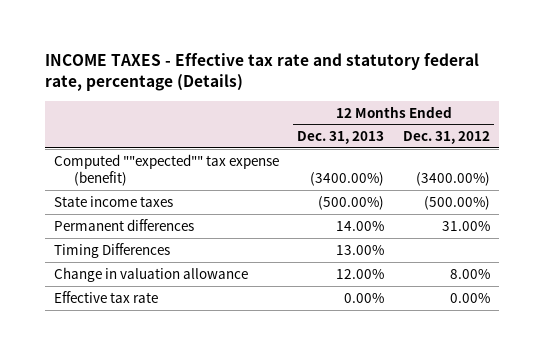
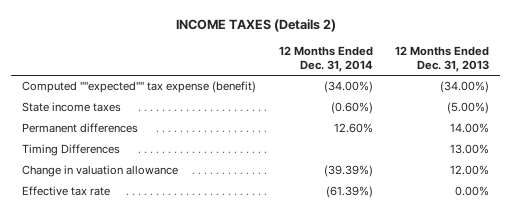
- INCOME TAXES - Effective tax rate and statutory federal rate, percentage (Details)
+ INCOME TAXES (Details 2)
- | 12 Months Ended Dec. 31, 2013 | 12 Months Ended Dec. 31, 2012
+ | 12 Months Ended Dec. 31, 2014 | 12 Months Ended Dec. 31, 2013
- Computed ""expected"" tax expense (benefit) | (3400.00%) | (3400.00%)
- State income taxes | (500.00%) | (500.00%)
+ Computed ""expected"" tax expense (benefit) | (34.00%) | (34.00%)
+ State income taxes | (0.60%) | (5.00%)

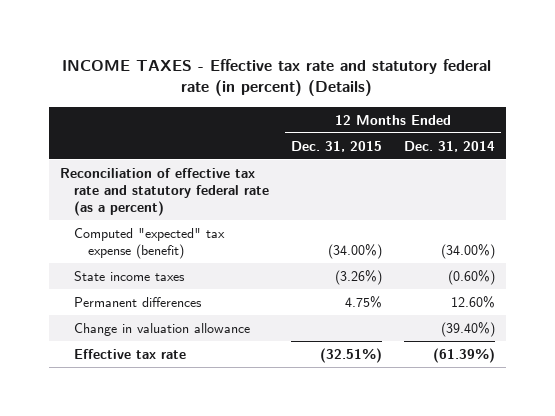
- INCOME TAXES (Details 2)
+ INCOME TAXES - Effective tax rate and statutory federal rate (in percent) (Details)
- | 12 Months Ended Dec. 31, 2014 | 12 Months Ended Dec. 31, 2013
+ | 12 Months Ended Dec. 31, 2015 | 12 Months Ended Dec. 31, 2014
- Computed ""expected"" tax expense (benefit) | (34.00%) | (34.00%)
+ Reconciliation of effective tax rate and statutory federal rate (as a percent)
+ Computed "expected" tax expense (benefit) | (34.00%) | (34.00%)
- Timing Differences | | 13.00%
- Change in valuation allowance | (39.39%) | 12.00%
+ Change in valuation allowance | | (39.40%)

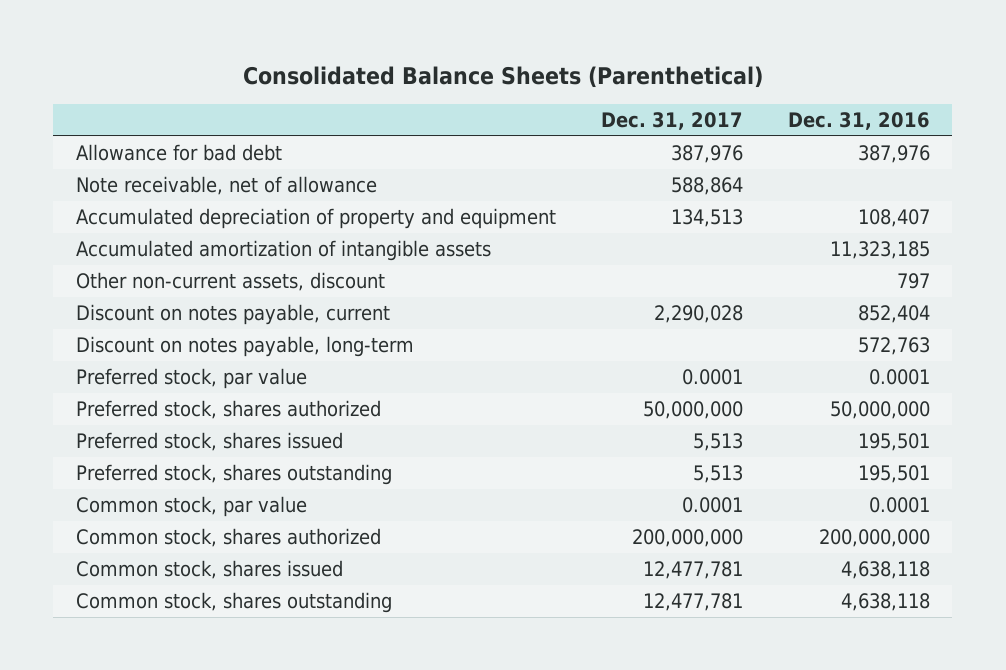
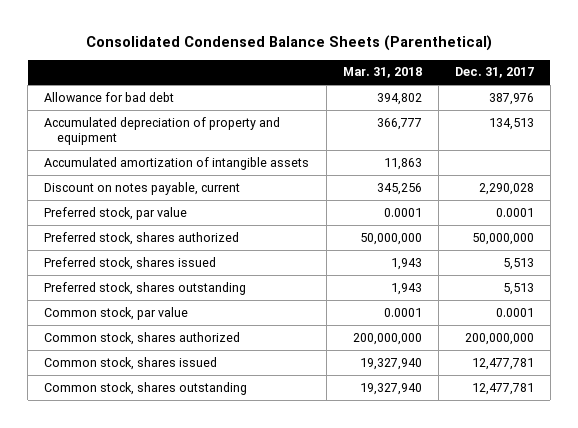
- Consolidated Balance Sheets (Parenthetical)
+ Consolidated Condensed Balance Sheets (Parenthetical)
- | Dec. 31, 2017 | Dec. 31, 2016
+ | Mar. 31, 2018 | Dec. 31, 2017
- Note receivable, net of allowance | 588,864 |
- Other non-current assets, discount | | 797
- Discount on notes payable, long-term | | 572,763

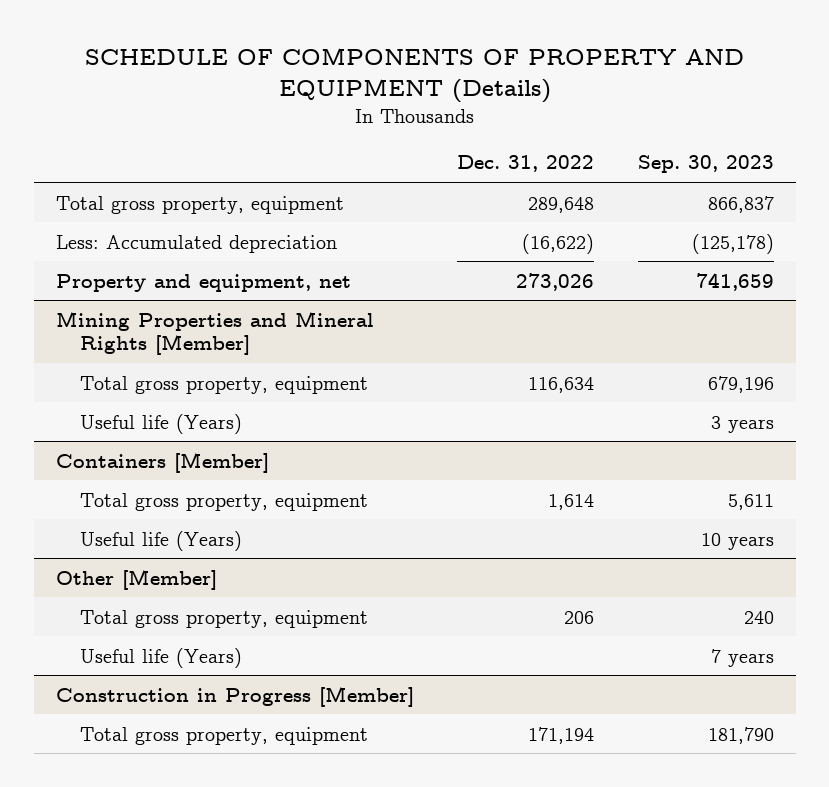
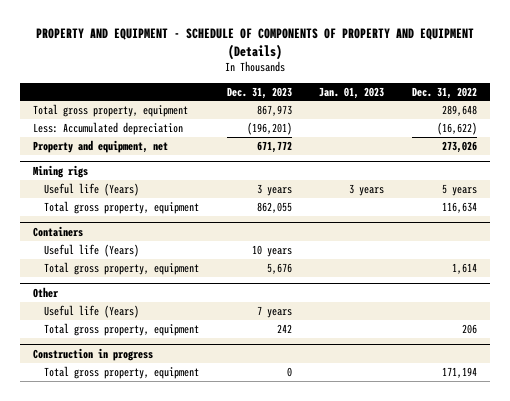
- SCHEDULE OF COMPONENTS OF PROPERTY AND EQUIPMENT (Details)
+ PROPERTY AND EQUIPMENT - SCHEDULE OF COMPONENTS OF PROPERTY AND EQUIPMENT (Details)
- | Dec. 31, 2022 | Sep. 30, 2023
+ | Dec. 31, 2023 | Jan. 01, 2023 | Dec. 31, 2022
- Mining Properties and Mineral Rights [Member]
+ Mining rigs
+ Useful life (Years) | 3 years | 3 years | 5 years
+ Containers
- Containers [Member]
+ Other
- Other [Member]
- Useful life (Years) | | 7 years
- Construction in Progress [Member]
+ Construction in progress

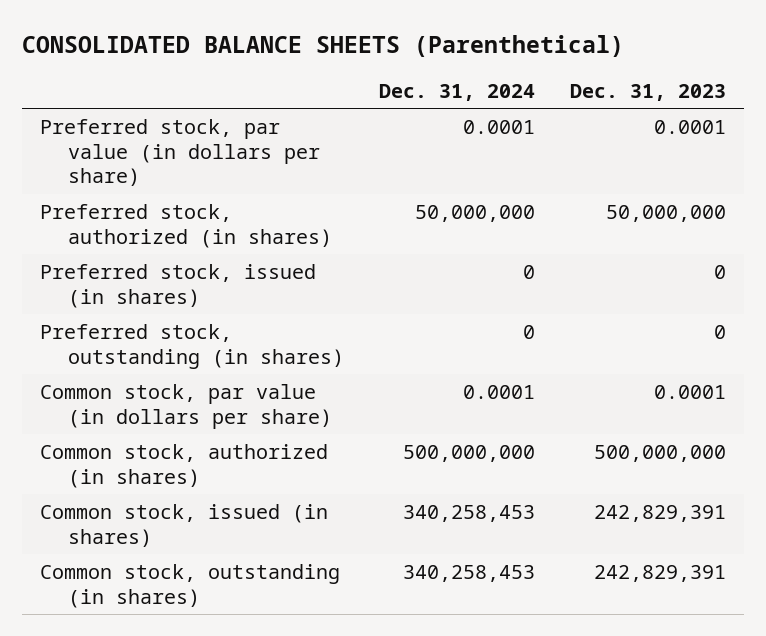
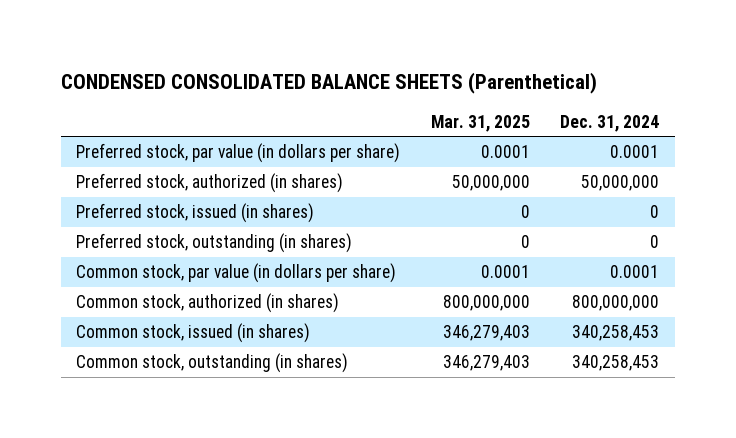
- CONSOLIDATED BALANCE SHEETS (Parenthetical)
+ CONDENSED CONSOLIDATED BALANCE SHEETS (Parenthetical)
- | Dec. 31, 2024 | Dec. 31, 2023
+ | Mar. 31, 2025 | Dec. 31, 2024
- Common stock, authorized (in shares) | 500,000,000 | 500,000,000
+ Common stock, authorized (in shares) | 800,000,000 | 800,000,000

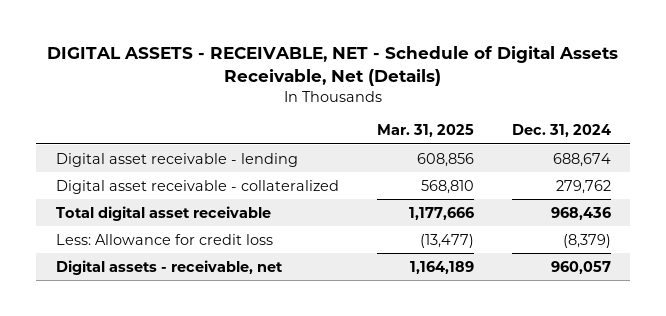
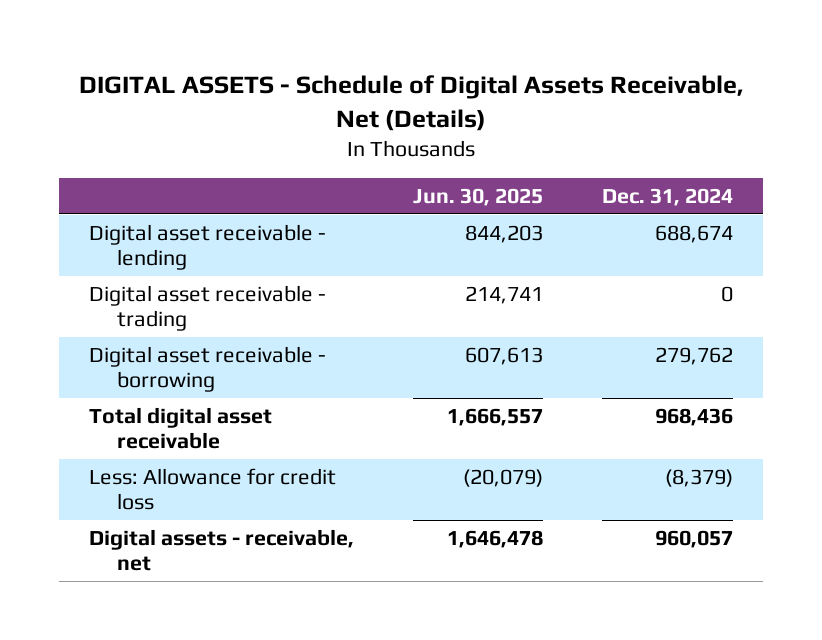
- DIGITAL ASSETS - RECEIVABLE, NET - Schedule of Digital Assets Receivable, Net (Details)
+ DIGITAL ASSETS - Schedule of Digital Assets Receivable, Net (Details)
- | Mar. 31, 2025 | Dec. 31, 2024
+ | Jun. 30, 2025 | Dec. 31, 2024
- Digital asset receivable - collateralized | 568,810 | 279,762
+ Digital asset receivable - trading | 214,741 | 0
+ Digital asset receivable - borrowing | 607,613 | 279,762

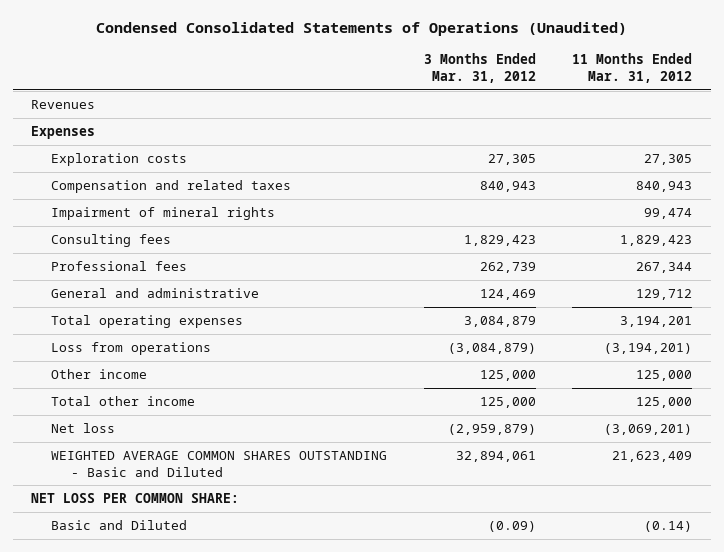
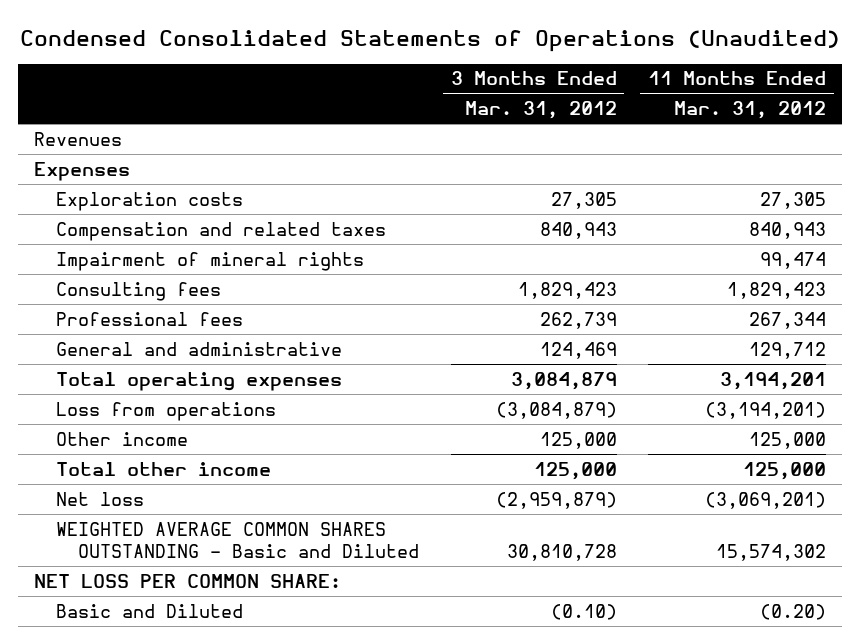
- WEIGHTED AVERAGE COMMON SHARES OUTSTANDING - Basic and Diluted | 32,894,061 | 21,623,409
+ WEIGHTED AVERAGE COMMON SHARES OUTSTANDING - Basic and Diluted | 30,810,728 | 15,574,302
- Basic and Diluted | (0.09) | (0.14)
+ Basic and Diluted | (0.10) | (0.20)

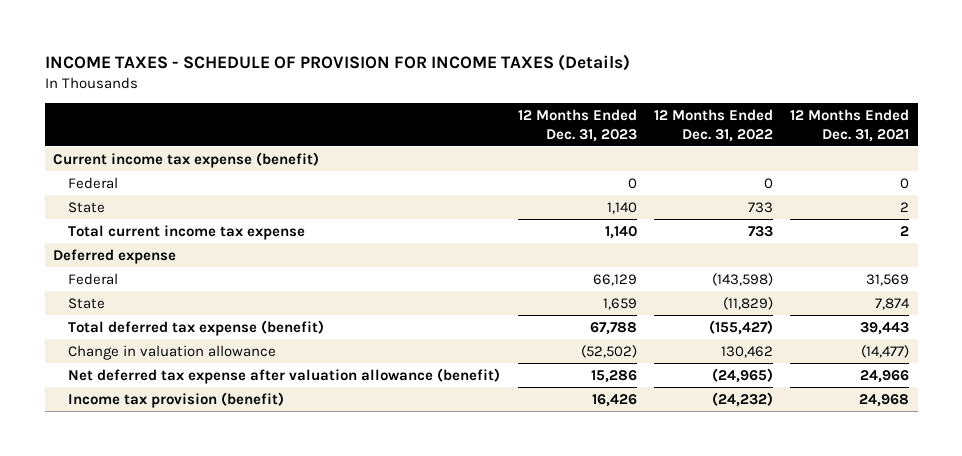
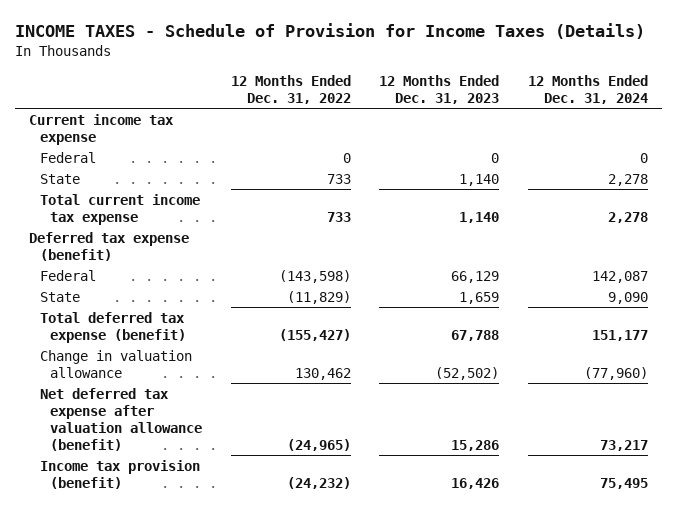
- INCOME TAXES - SCHEDULE OF PROVISION FOR INCOME TAXES (Details)
+ INCOME TAXES - Schedule of Provision for Income Taxes (Details)
- | 12 Months Ended Dec. 31, 2023 | 12 Months Ended Dec. 31, 2022 | 12 Months Ended Dec. 31, 2021
+ | 12 Months Ended Dec. 31, 2022 | 12 Months Ended Dec. 31, 2023 | 12 Months Ended Dec. 31, 2024
- Current income tax expense (benefit)
+ Current income tax expense
- Deferred expense
+ Deferred tax expense (benefit)

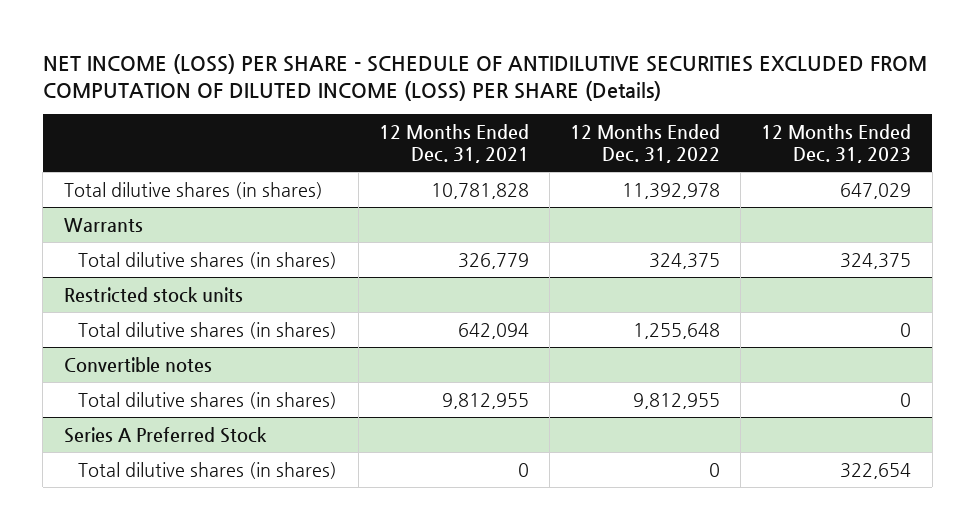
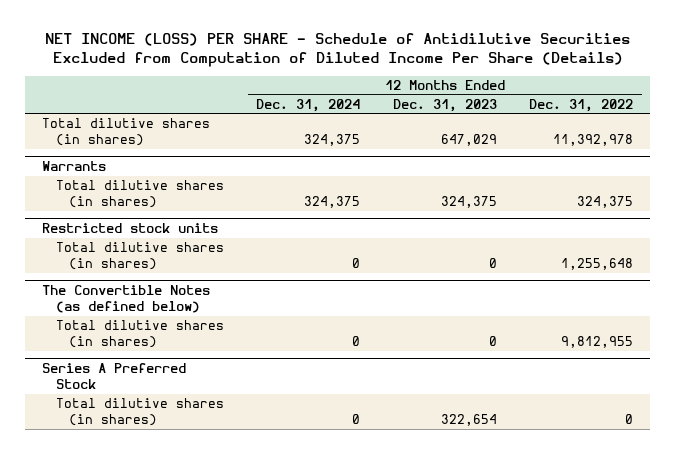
- NET INCOME (LOSS) PER SHARE - SCHEDULE OF ANTIDILUTIVE SECURITIES EXCLUDED FROM COMPUTATION OF DILUTED INCOME (LOSS) PER SHARE (Details)
+ NET INCOME (LOSS) PER SHARE - Schedule of Antidilutive Securities Excluded from Computation of Diluted Income Per Share (Details)
- | 12 Months Ended Dec. 31, 2021 | 12 Months Ended Dec. 31, 2022 | 12 Months Ended Dec. 31, 2023
+ | 12 Months Ended Dec. 31, 2024 | 12 Months Ended Dec. 31, 2023 | 12 Months Ended Dec. 31, 2022
- Convertible notes
+ The Convertible Notes (as defined below)

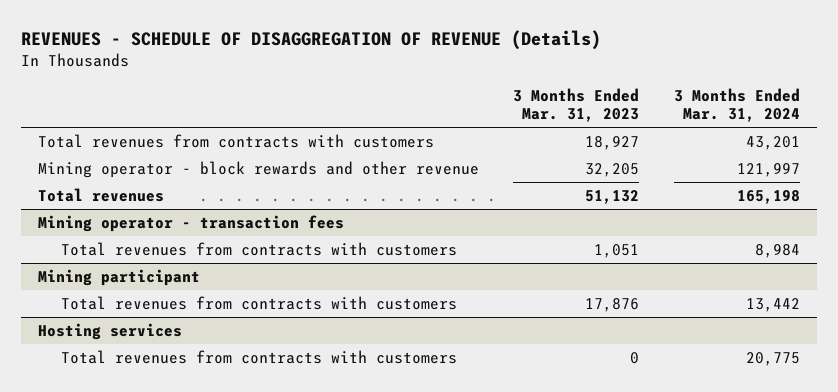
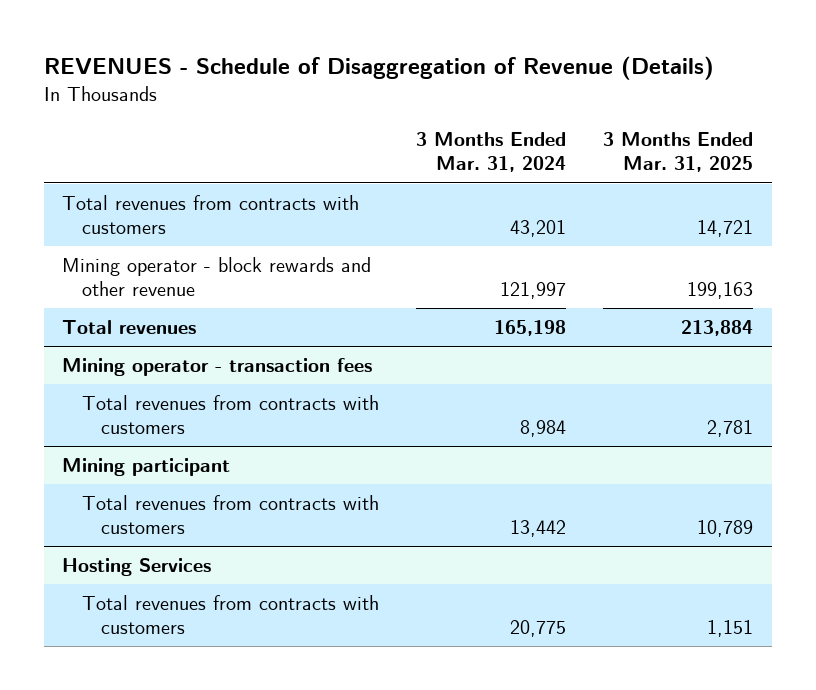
- REVENUES - SCHEDULE OF DISAGGREGATION OF REVENUE (Details)
+ REVENUES - Schedule of Disaggregation of Revenue (Details)
- | 3 Months Ended Mar. 31, 2023 | 3 Months Ended Mar. 31, 2024
+ | 3 Months Ended Mar. 31, 2024 | 3 Months Ended Mar. 31, 2025
- Hosting services
+ Hosting Services

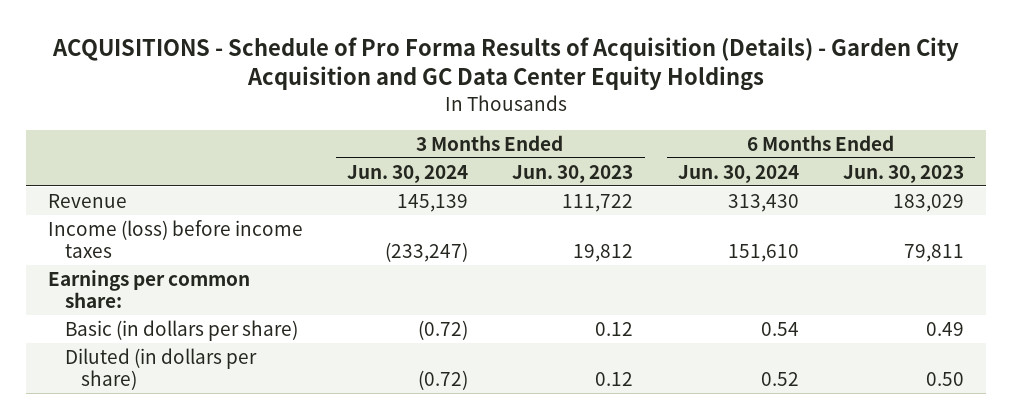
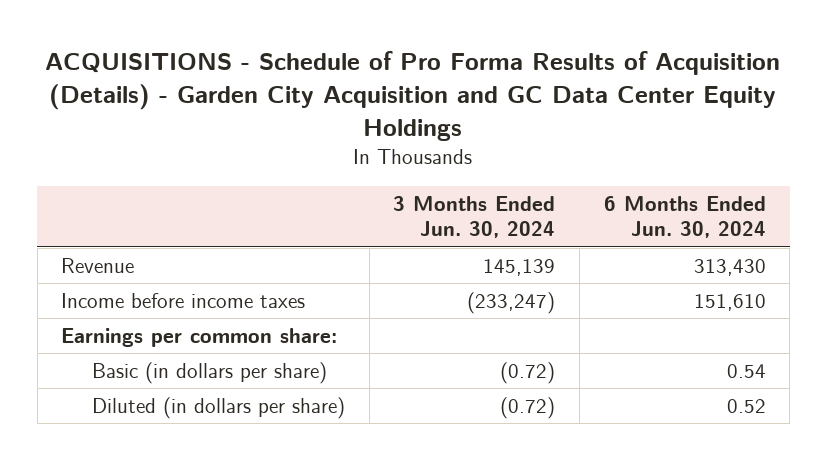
- | 3 Months Ended Jun. 30, 2024 | 3 Months Ended Jun. 30, 2023 | 6 Months Ended Jun. 30, 2024 | 6 Months Ended Jun. 30, 2023
+ | 3 Months Ended Jun. 30, 2024 | 6 Months Ended Jun. 30, 2024
- Income (loss) before income taxes | (233,247) | 19,812 | 151,610 | 79,811
+ Income before income taxes | (233,247) | 151,610

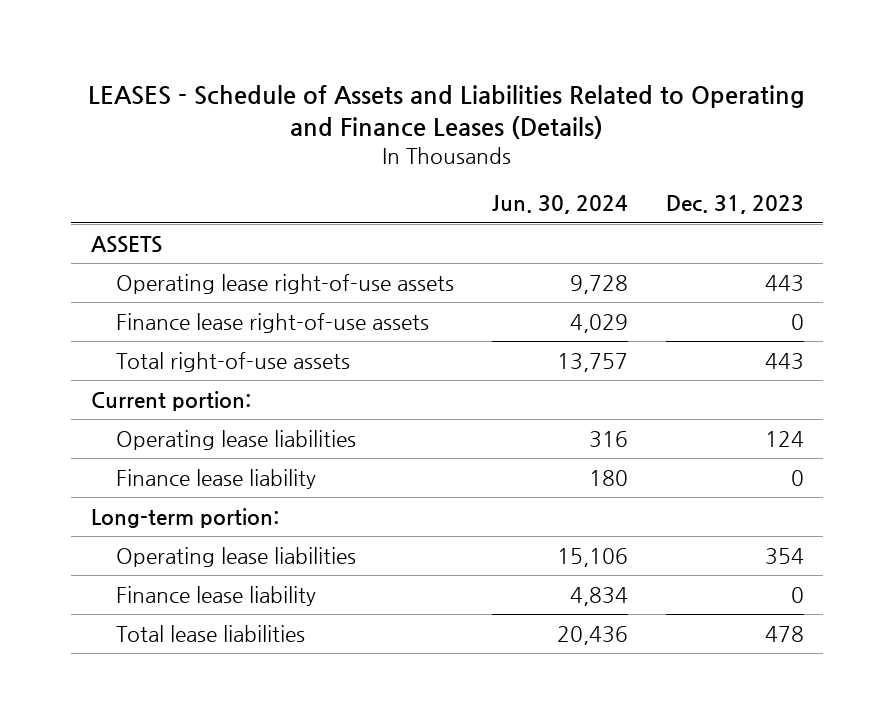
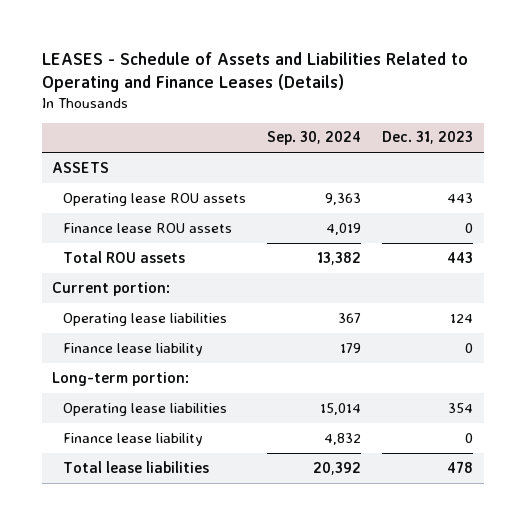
- | Jun. 30, 2024 | Dec. 31, 2023
+ | Sep. 30, 2024 | Dec. 31, 2023
- Operating lease right-of-use assets | 9,728 | 443
- Finance lease right-of-use assets | 4,029 | 0
- Total right-of-use assets | 13,757 | 443
+ Operating lease ROU assets | 9,363 | 443
+ Finance lease ROU assets | 4,019 | 0
+ Total ROU assets | 13,382 | 443

